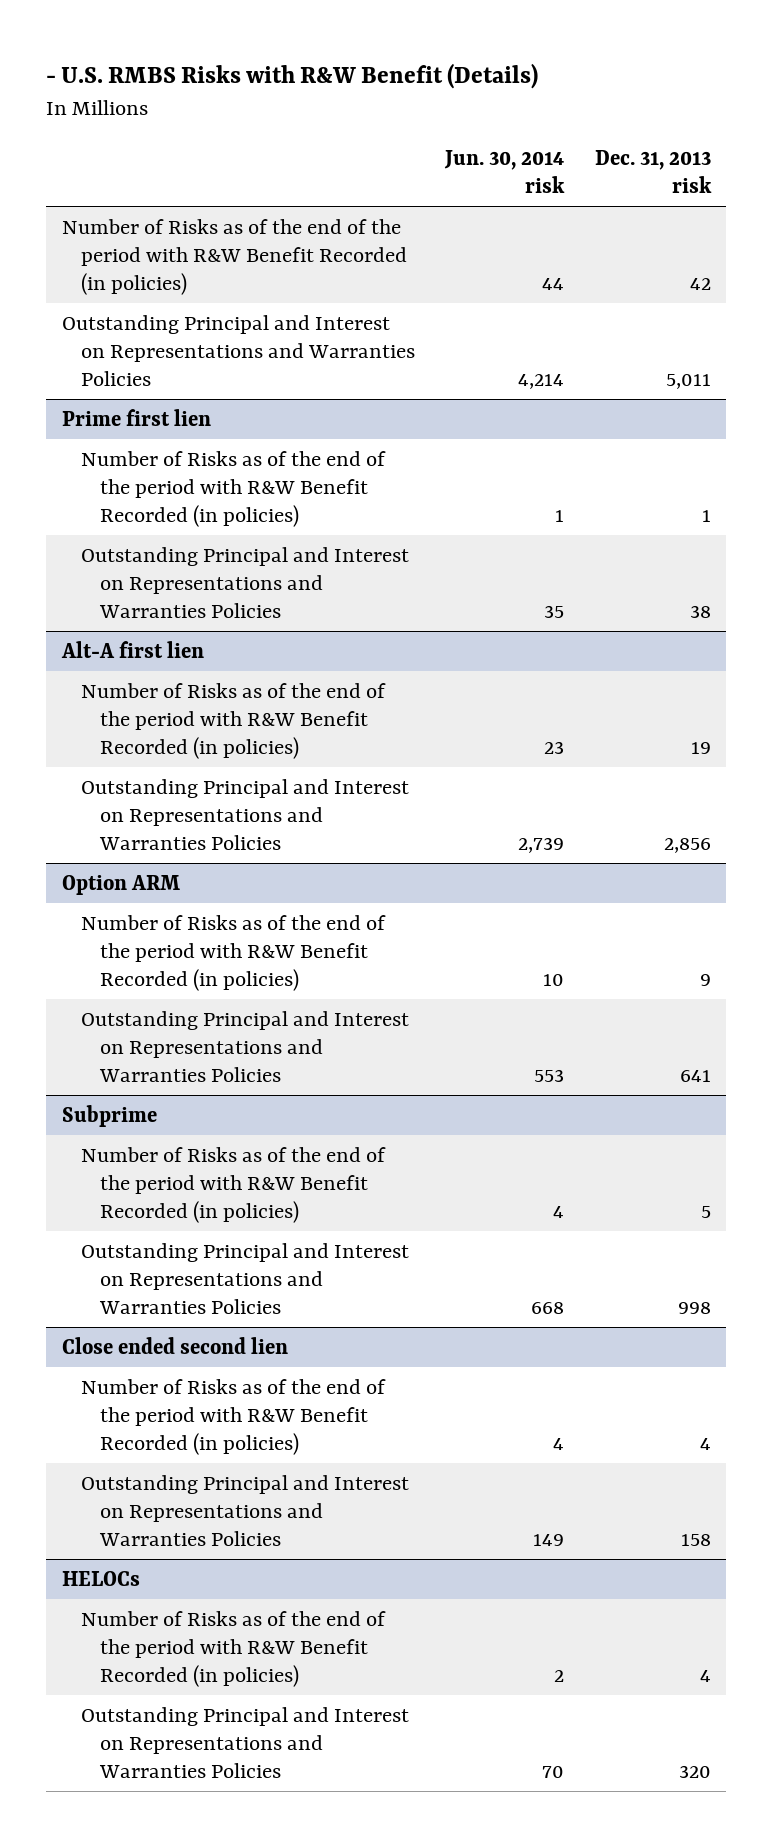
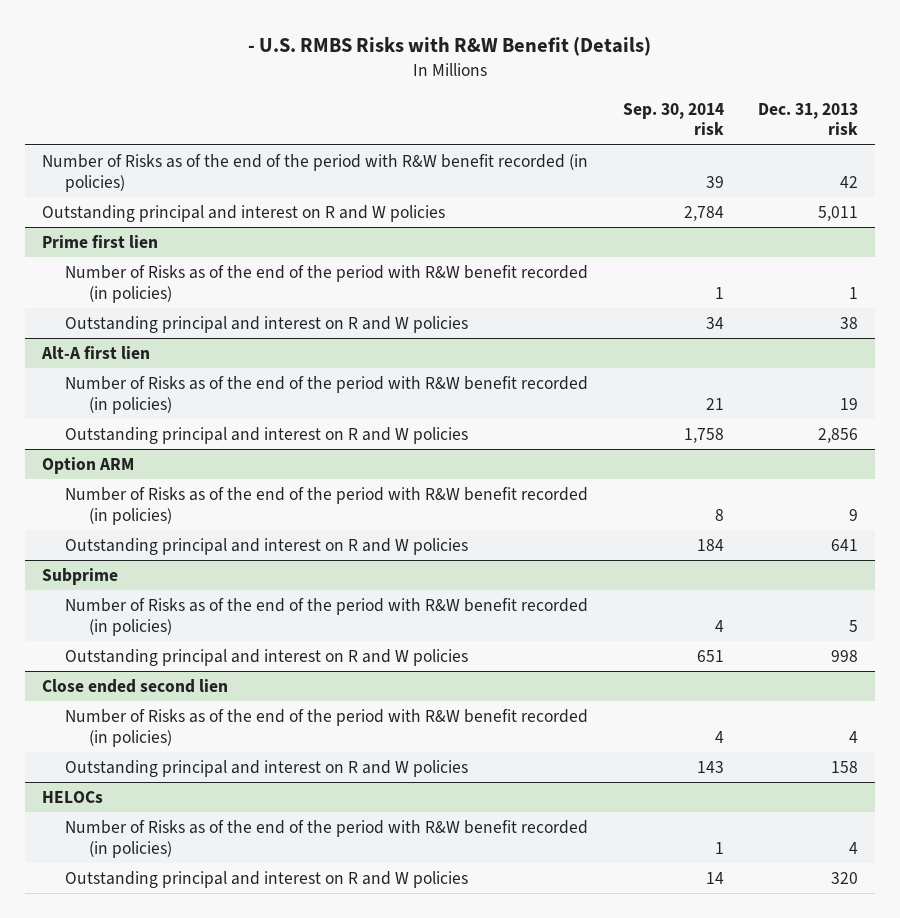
- | Jun. 30, 2014 risk | Dec. 31, 2013 risk
+ | Sep. 30, 2014 risk | Dec. 31, 2013 risk
- Number of Risks as of the end of the period with R&W Benefit Recorded (in policies) | 44 | 42
- Outstanding Principal and Interest on Representations and Warranties Policies | 4,214 | 5,011
+ Number of Risks as of the end of the period with R&W benefit recorded (in policies) | 39 | 42
+ Outstanding principal and interest on R and W policies | 2,784 | 5,011
@ Prime first lien
- Number of Risks as of the end of the period with R&W Benefit Recorded (in policies) | 1 | 1
- Outstanding Principal and Interest on Representations and Warranties Policies | 35 | 38
+ Number of Risks as of the end of the period with R&W benefit recorded (in policies) | 1 | 1
+ Outstanding principal and interest on R and W policies | 34 | 38
@ Alt-A first lien
- Number of Risks as of the end of the period with R&W Benefit Recorded (in policies) | 23 | 19
- Outstanding Principal and Interest on Representations and Warranties Policies | 2,739 | 2,856
+ Number of Risks as of the end of the period with R&W benefit recorded (in policies) | 21 | 19
+ Outstanding principal and interest on R and W policies | 1,758 | 2,856
@ Option ARM
- Number of Risks as of the end of the period with R&W Benefit Recorded (in policies) | 10 | 9
- Outstanding Principal and Interest on Representations and Warranties Policies | 553 | 641
+ Number of Risks as of the end of the period with R&W benefit recorded (in policies) | 8 | 9
+ Outstanding principal and interest on R and W policies | 184 | 641
@ Subprime
- Number of Risks as of the end of the period with R&W Benefit Recorded (in policies) | 4 | 5
- Outstanding Principal and Interest on Representations and Warranties Policies | 668 | 998
+ Number of Risks as of the end of the period with R&W benefit recorded (in policies) | 4 | 5
+ Outstanding principal and interest on R and W policies | 651 | 998
@ Close ended second lien
- Number of Risks as of the end of the period with R&W Benefit Recorded (in policies) | 4 | 4
- Outstanding Principal and Interest on Representations and Warranties Policies | 149 | 158
+ Number of Risks as of the end of the period with R&W benefit recorded (in policies) | 4 | 4
+ Outstanding principal and interest on R and W policies | 143 | 158
@ HELOCs
- Number of Risks as of the end of the period with R&W Benefit Recorded (in policies) | 2 | 4
- Outstanding Principal and Interest on Representations and Warranties Policies | 70 | 320
+ Number of Risks as of the end of the period with R&W benefit recorded (in policies) | 1 | 4
+ Outstanding principal and interest on R and W policies | 14 | 320

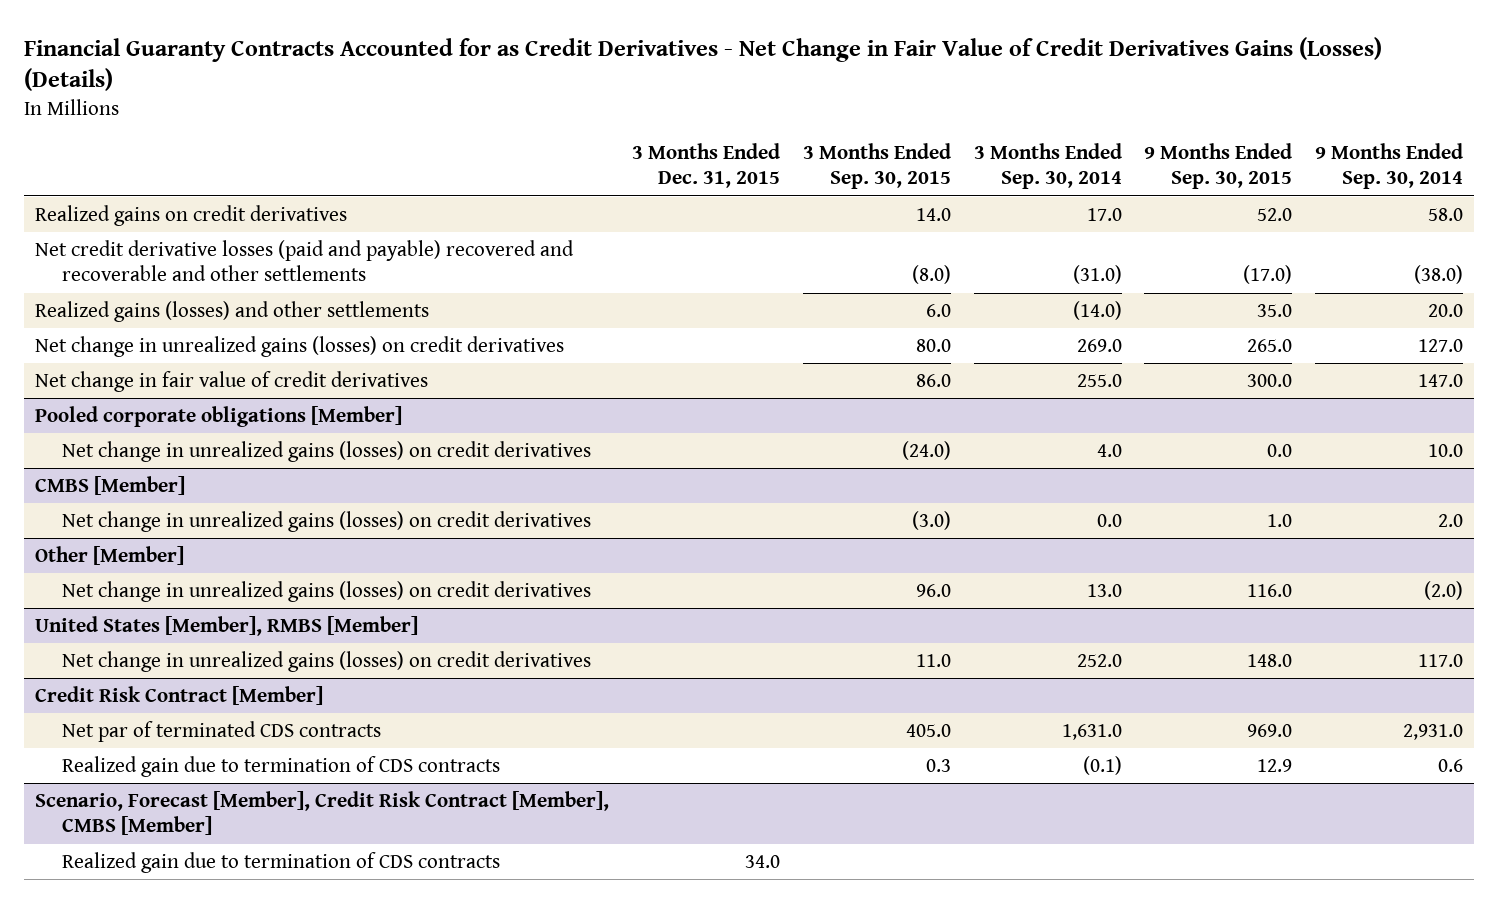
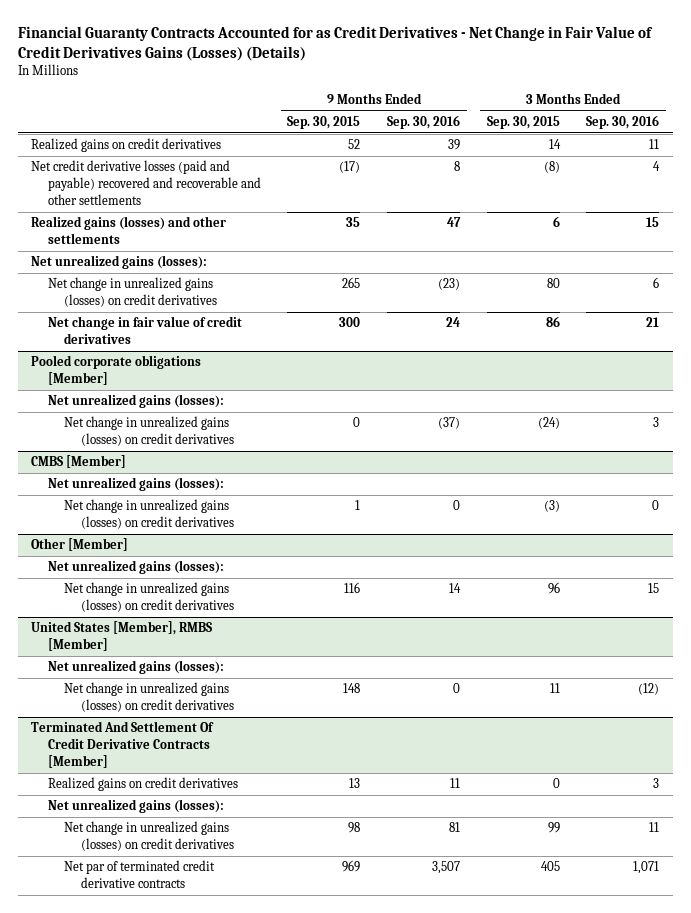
- | 3 Months Ended Dec. 31, 2015 | 3 Months Ended Sep. 30, 2015 | 3 Months Ended Sep. 30, 2014 | 9 Months Ended Sep. 30, 2015 | 9 Months Ended Sep. 30, 2014
+ | 9 Months Ended Sep. 30, 2015 | 9 Months Ended Sep. 30, 2016 | 3 Months Ended Sep. 30, 2015 | 3 Months Ended Sep. 30, 2016
- Realized gains on credit derivatives | | 14.0 | 17.0 | 52.0 | 58.0
- Net credit derivative losses (paid and payable) recovered and recoverable and other settlements | | (8.0) | (31.0) | (17.0) | (38.0)
- Realized gains (losses) and other settlements | | 6.0 | (14.0) | 35.0 | 20.0
- Net change in unrealized gains (losses) on credit derivatives | | 80.0 | 269.0 | 265.0 | 127.0
- Net change in fair value of credit derivatives | | 86.0 | 255.0 | 300.0 | 147.0
+ Realized gains on credit derivatives | 52 | 39 | 14 | 11
+ Net credit derivative losses (paid and payable) recovered and recoverable and other settlements | (17) | 8 | (8) | 4
+ Realized gains (losses) and other settlements | 35 | 47 | 6 | 15
+ Net unrealized gains (losses):
+ Net change in unrealized gains (losses) on credit derivatives | 265 | (23) | 80 | 6
+ Net change in fair value of credit derivatives | 300 | 24 | 86 | 21
@ Pooled corporate obligations [Member]
- Net change in unrealized gains (losses) on credit derivatives | | (24.0) | 4.0 | 0.0 | 10.0
+ Net unrealized gains (losses):
+ Net change in unrealized gains (losses) on credit derivatives | 0 | (37) | (24) | 3
@ CMBS [Member]
- Net change in unrealized gains (losses) on credit derivatives | | (3.0) | 0.0 | 1.0 | 2.0
+ Net unrealized gains (losses):
+ Net change in unrealized gains (losses) on credit derivatives | 1 | 0 | (3) | 0
@ Other [Member]
- Net change in unrealized gains (losses) on credit derivatives | | 96.0 | 13.0 | 116.0 | (2.0)
+ Net unrealized gains (losses):
+ Net change in unrealized gains (losses) on credit derivatives | 116 | 14 | 96 | 15
@ United States [Member], RMBS [Member]
- Net change in unrealized gains (losses) on credit derivatives | | 11.0 | 252.0 | 148.0 | 117.0
- Credit Risk Contract [Member]
- Net par of terminated CDS contracts | | 405.0 | 1,631.0 | 969.0 | 2,931.0
- Realized gain due to termination of CDS contracts | | 0.3 | (0.1) | 12.9 | 0.6
- Scenario, Forecast [Member], Credit Risk Contract [Member], CMBS [Member]
- Realized gain due to termination of CDS contracts | 34.0 | | | |
@ United States [Member], RMBS [Member]
+ Net unrealized gains (losses):
+ Net change in unrealized gains (losses) on credit derivatives | 148 | 0 | 11 | (12)
+ Terminated And Settlement Of Credit Derivative Contracts [Member]
+ Realized gains on credit derivatives | 13 | 11 | 0 | 3
+ Net unrealized gains (losses):
+ Net change in unrealized gains (losses) on credit derivatives | 98 | 81 | 99 | 11
+ Net par of terminated credit derivative contracts | 969 | 3,507 | 405 | 1,071

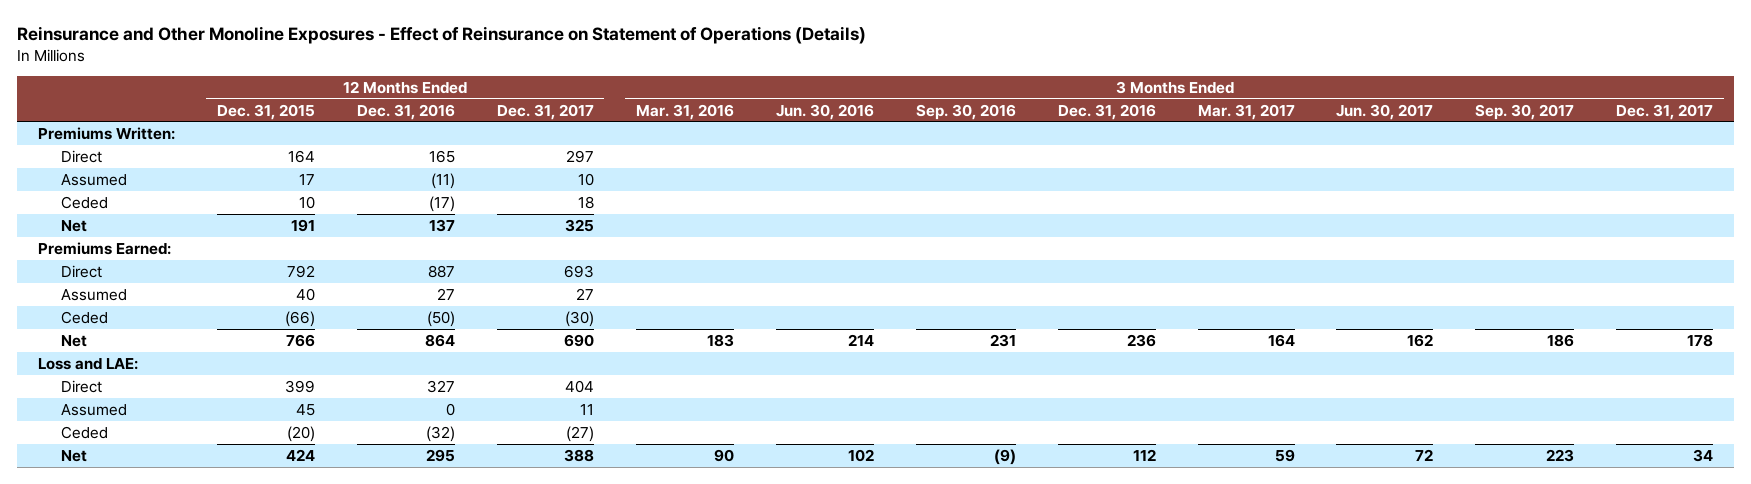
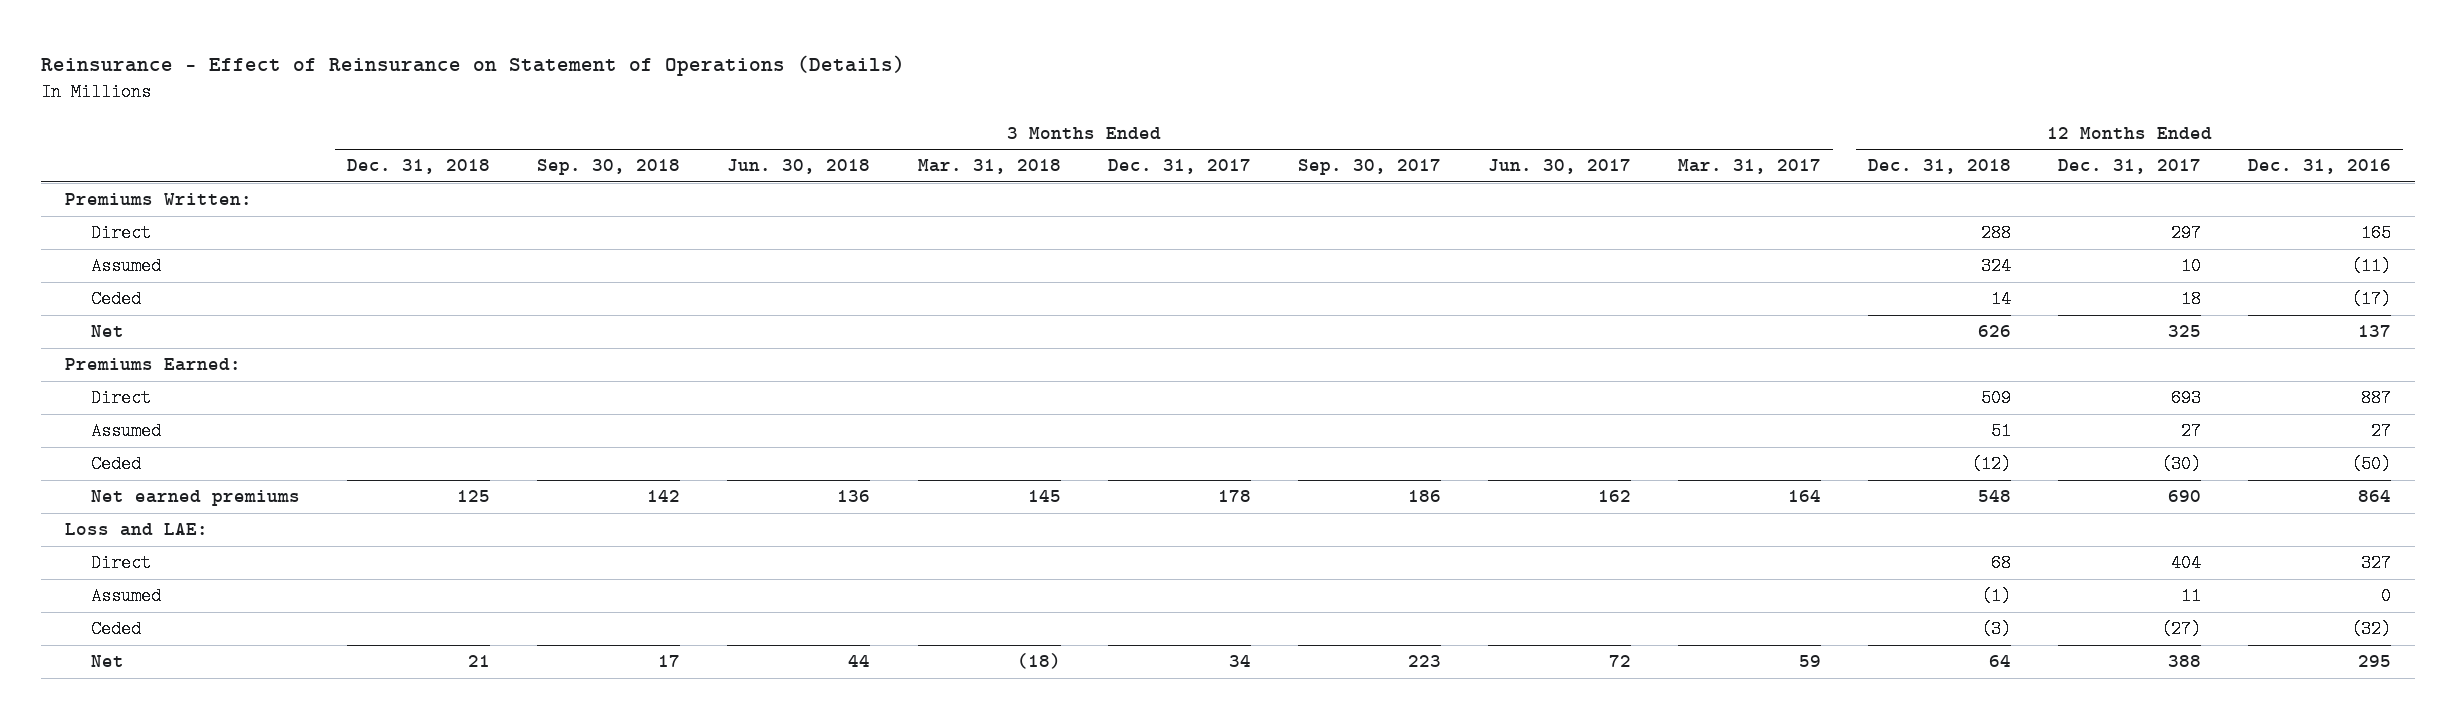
- Reinsurance and Other Monoline Exposures - Effect of Reinsurance on Statement of Operations (Details)
+ Reinsurance - Effect of Reinsurance on Statement of Operations (Details)
- | 12 Months Ended Dec. 31, 2015 | 12 Months Ended Dec. 31, 2016 | 12 Months Ended Dec. 31, 2017 | 3 Months Ended Mar. 31, 2016 | 3 Months Ended Jun. 30, 2016 | 3 Months Ended Sep. 30, 2016 | 3 Months Ended Dec. 31, 2016 | 3 Months Ended Mar. 31, 2017 | 3 Months Ended Jun. 30, 2017 | 3 Months Ended Sep. 30, 2017 | 3 Months Ended Dec. 31, 2017
+ | 3 Months Ended Dec. 31, 2018 | 3 Months Ended Sep. 30, 2018 | 3 Months Ended Jun. 30, 2018 | 3 Months Ended Mar. 31, 2018 | 3 Months Ended Dec. 31, 2017 | 3 Months Ended Sep. 30, 2017 | 3 Months Ended Jun. 30, 2017 | 3 Months Ended Mar. 31, 2017 | 12 Months Ended Dec. 31, 2018 | 12 Months Ended Dec. 31, 2017 | 12 Months Ended Dec. 31, 2016
- Net | 766 | 864 | 690 | 183 | 214 | 231 | 236 | 164 | 162 | 186 | 178
+ Net earned premiums | 125 | 142 | 136 | 145 | 178 | 186 | 162 | 164 | 548 | 690 | 864

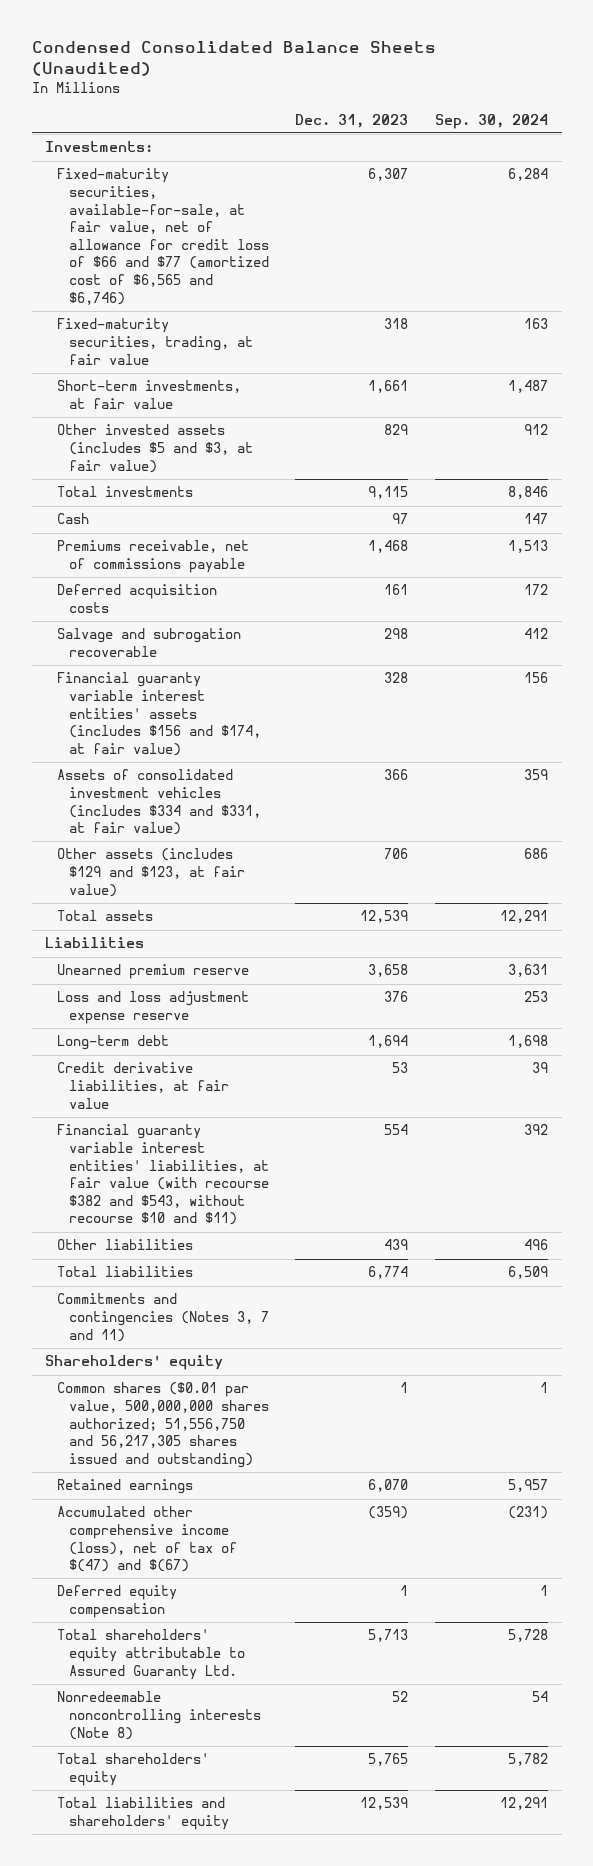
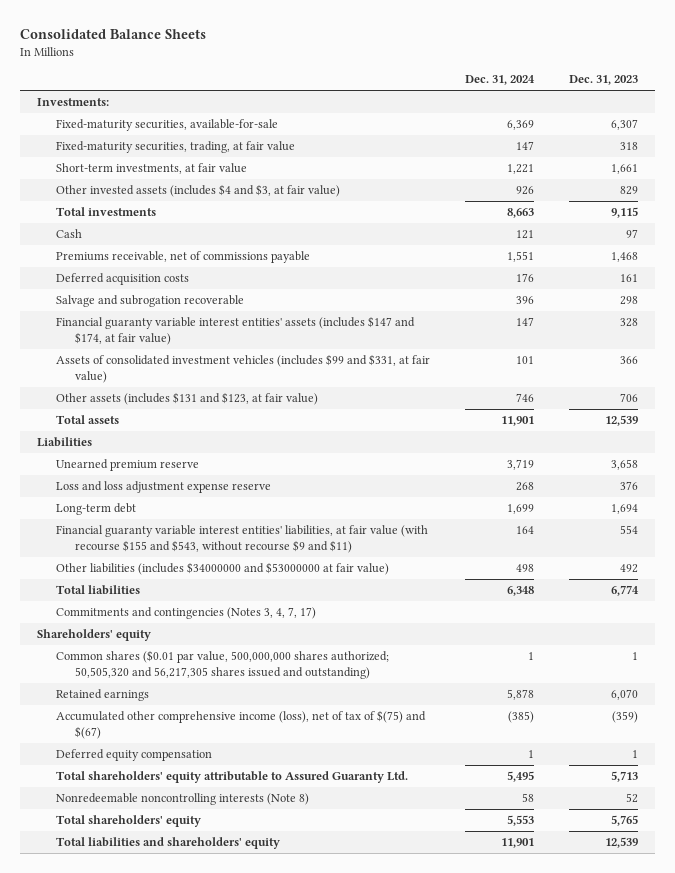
- Condensed Consolidated Balance Sheets (Unaudited)
+ Consolidated Balance Sheets
- | Dec. 31, 2023 | Sep. 30, 2024
+ | Dec. 31, 2024 | Dec. 31, 2023
- Fixed-maturity securities, available-for-sale, at fair value, net of allowance for credit loss of $66 and $77 (amortized cost of $6,565 and $6,746) | 6,307 | 6,284
+ Fixed-maturity securities, available-for-sale | 6,369 | 6,307
- Other invested assets (includes $5 and $3, at fair value) | 829 | 912
+ Other invested assets (includes $4 and $3, at fair value) | 926 | 829
- Financial guaranty variable interest entities' assets (includes $156 and $174, at fair value) | 328 | 156
- Assets of consolidated investment vehicles (includes $334 and $331, at fair value) | 366 | 359
- Other assets (includes $129 and $123, at fair value) | 706 | 686
+ Financial guaranty variable interest entities' assets (includes $147 and $174, at fair value) | 147 | 328
+ Assets of consolidated investment vehicles (includes $99 and $331, at fair value) | 101 | 366
+ Other assets (includes $131 and $123, at fair value) | 746 | 706
- Credit derivative liabilities, at fair value | 53 | 39
- Financial guaranty variable interest entities' liabilities, at fair value (with recourse $382 and $543, without recourse $10 and $11) | 554 | 392
- Other liabilities | 439 | 496
+ Financial guaranty variable interest entities' liabilities, at fair value (with recourse $155 and $543, without recourse $9 and $11) | 164 | 554
+ Other liabilities (includes $34000000 and $53000000 at fair value) | 498 | 492
- Commitments and contingencies (Notes 3, 7 and 11)
+ Commitments and contingencies (Notes 3, 4, 7, 17)
- Common shares ($0.01 par value, 500,000,000 shares authorized; 51,556,750 and 56,217,305 shares issued and outstanding) | 1 | 1
+ Common shares ($0.01 par value, 500,000,000 shares authorized; 50,505,320 and 56,217,305 shares issued and outstanding) | 1 | 1
- Accumulated other comprehensive income (loss), net of tax of $(47) and $(67) | (359) | (231)
+ Accumulated other comprehensive income (loss), net of tax of $(75) and $(67) | (385) | (359)

